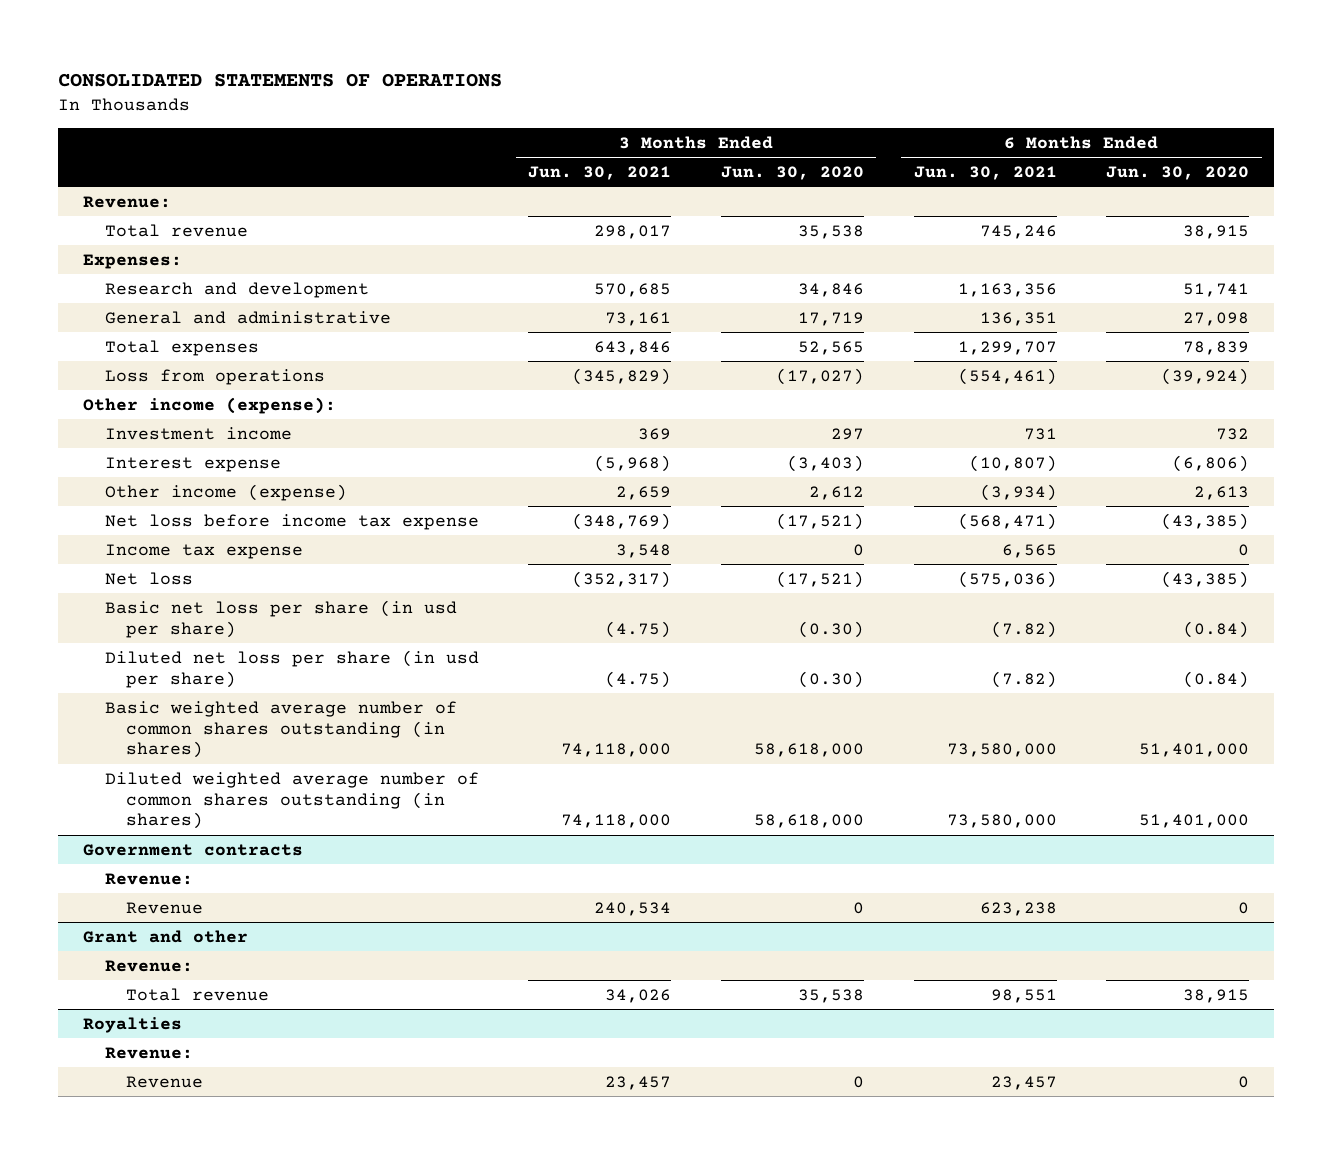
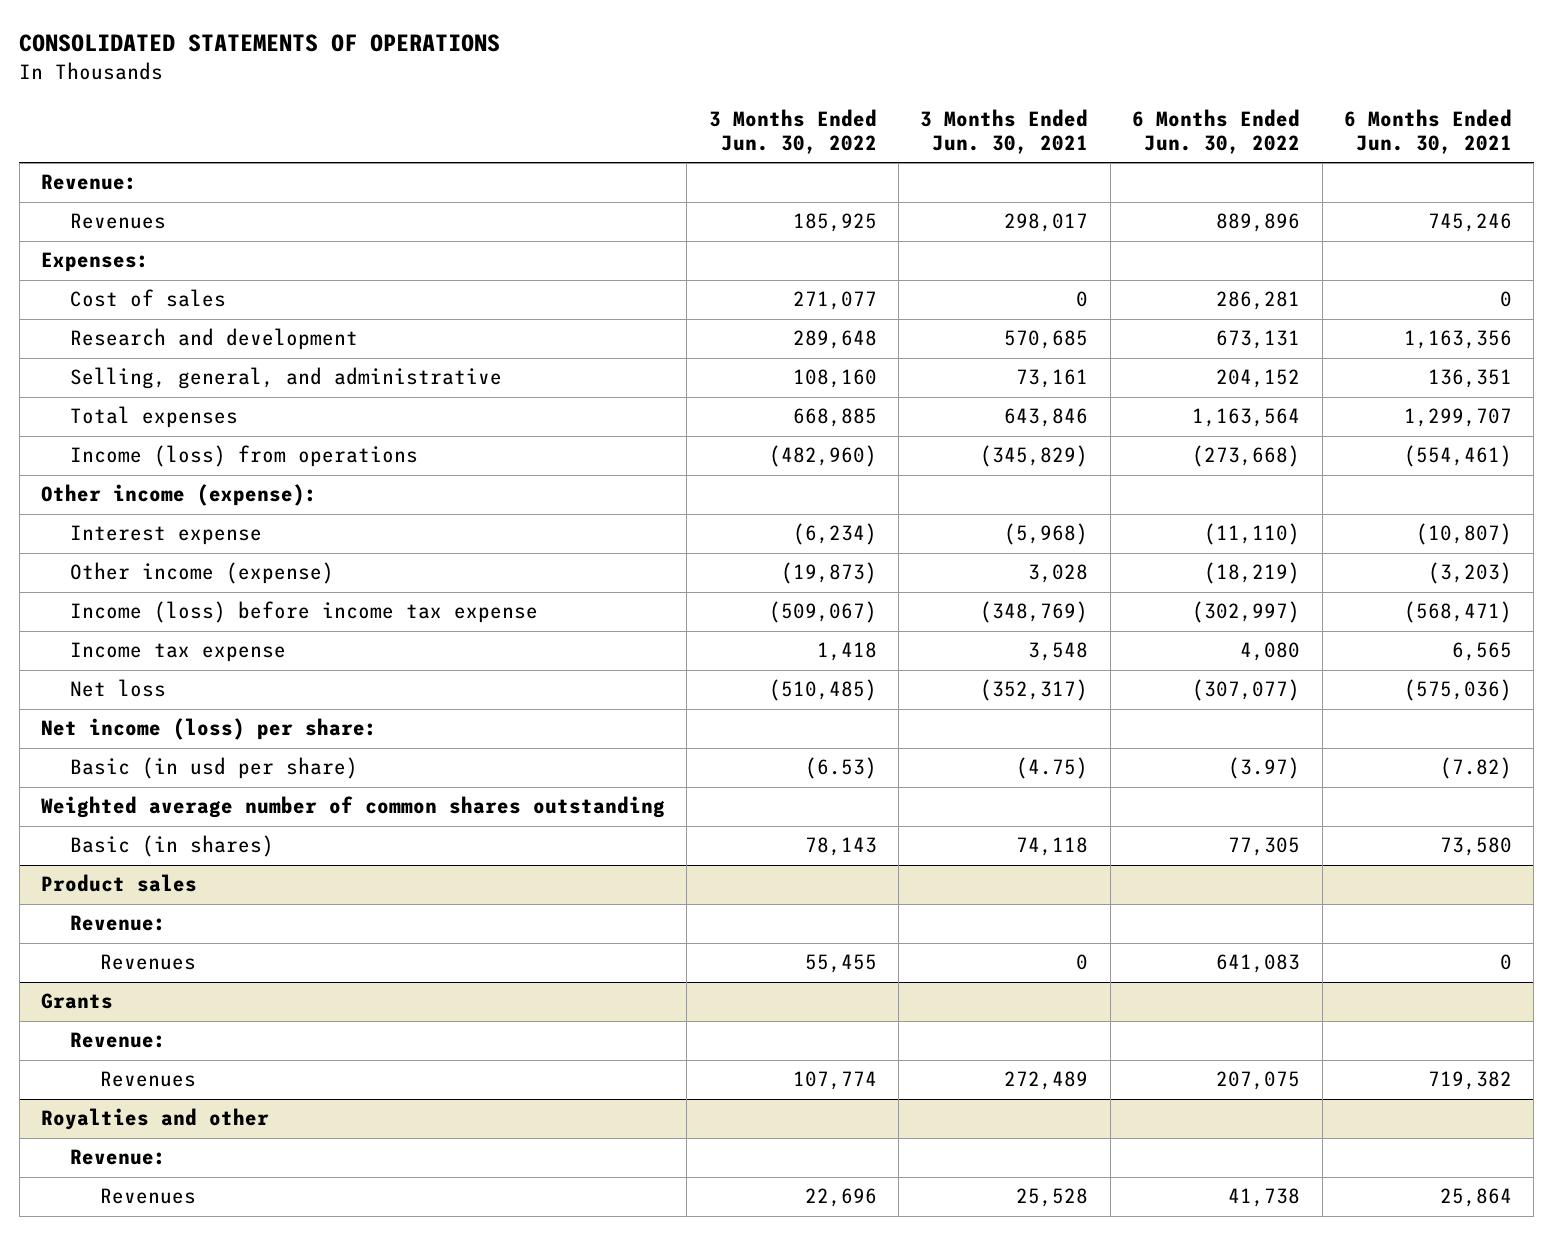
- | 3 Months Ended Jun. 30, 2021 | 3 Months Ended Jun. 30, 2020 | 6 Months Ended Jun. 30, 2021 | 6 Months Ended Jun. 30, 2020
+ | 3 Months Ended Jun. 30, 2022 | 3 Months Ended Jun. 30, 2021 | 6 Months Ended Jun. 30, 2022 | 6 Months Ended Jun. 30, 2021
- Total revenue | 298,017 | 35,538 | 745,246 | 38,915
+ Revenues | 185,925 | 298,017 | 889,896 | 745,246
+ Cost of sales | 271,077 | 0 | 286,281 | 0
- General and administrative | 73,161 | 17,719 | 136,351 | 27,098
+ Selling, general, and administrative | 108,160 | 73,161 | 204,152 | 136,351
- Loss from operations | (345,829) | (17,027) | (554,461) | (39,924)
+ Income (loss) from operations | (482,960) | (345,829) | (273,668) | (554,461)
- Investment income | 369 | 297 | 731 | 732
- Other income (expense) | 2,659 | 2,612 | (3,934) | 2,613
- Net loss before income tax expense | (348,769) | (17,521) | (568,471) | (43,385)
+ Other income (expense) | (19,873) | 3,028 | (18,219) | (3,203)
+ Income (loss) before income tax expense | (509,067) | (348,769) | (302,997) | (568,471)
- Basic net loss per share (in usd per share) | (4.75) | (0.30) | (7.82) | (0.84)
- Diluted net loss per share (in usd per share) | (4.75) | (0.30) | (7.82) | (0.84)
- Basic weighted average number of common shares outstanding (in shares) | 74,118,000 | 58,618,000 | 73,580,000 | 51,401,000
- Diluted weighted average number of common shares outstanding (in shares) | 74,118,000 | 58,618,000 | 73,580,000 | 51,401,000
- Government contracts
+ Net income (loss) per share:
+ Basic (in usd per share) | (6.53) | (4.75) | (3.97) | (7.82)
+ Weighted average number of common shares outstanding
+ Basic (in shares) | 78,143 | 74,118 | 77,305 | 73,580
+ Product sales
- Revenue | 240,534 | 0 | 623,238 | 0
- Grant and other
+ Revenues | 55,455 | 0 | 641,083 | 0
+ Grants
- Total revenue | 34,026 | 35,538 | 98,551 | 38,915
- Royalties
+ Revenues | 107,774 | 272,489 | 207,075 | 719,382
+ Royalties and other
- Revenue | 23,457 | 0 | 23,457 | 0
+ Revenues | 22,696 | 25,528 | 41,738 | 25,864

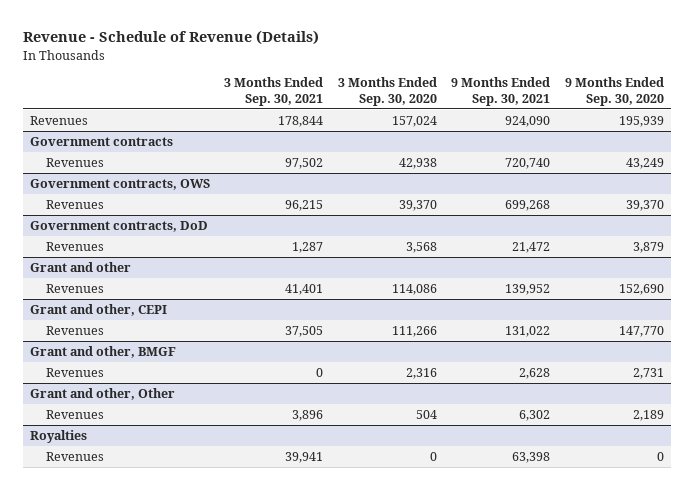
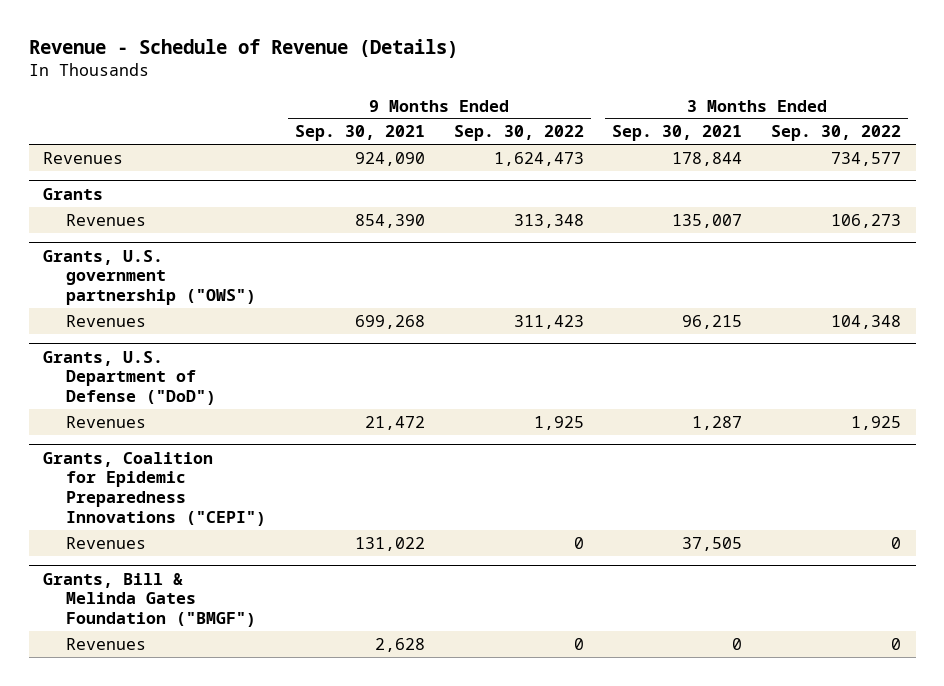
- | 3 Months Ended Sep. 30, 2021 | 3 Months Ended Sep. 30, 2020 | 9 Months Ended Sep. 30, 2021 | 9 Months Ended Sep. 30, 2020
+ | 9 Months Ended Sep. 30, 2021 | 9 Months Ended Sep. 30, 2022 | 3 Months Ended Sep. 30, 2021 | 3 Months Ended Sep. 30, 2022
- Government contracts
- Revenues | 97,502 | 42,938 | 720,740 | 43,249
- Government contracts, OWS
+ Grants
+ Revenues | 854,390 | 313,348 | 135,007 | 106,273
+ Grants, U.S. government partnership ("OWS")
- Government contracts, DoD
+ Grants, U.S. Department of Defense ("DoD")
- Grant and other
- Revenues | 41,401 | 114,086 | 139,952 | 152,690
- Grant and other, CEPI
+ Grants, Coalition for Epidemic Preparedness Innovations ("CEPI")
- Grant and other, BMGF
+ Grants, Bill & Melinda Gates Foundation ("BMGF")
- Grant and other, Other
- Revenues | 3,896 | 504 | 6,302 | 2,189
- Royalties
- Revenues | 39,941 | 0 | 63,398 | 0

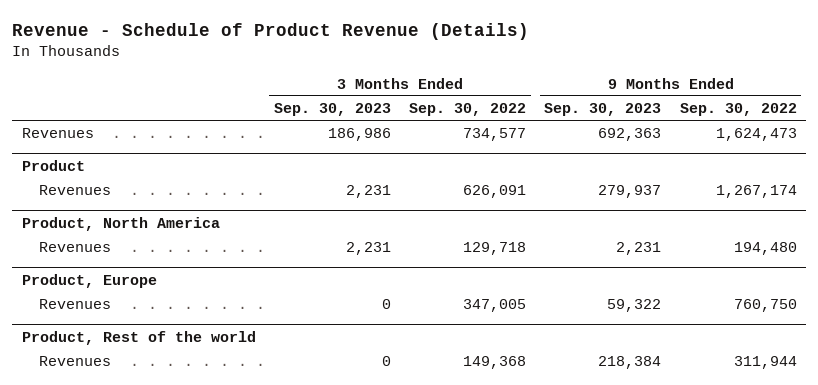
- Revenue - Schedule of Revenue (Details)
+ Revenue - Schedule of Product Revenue (Details)
- | 9 Months Ended Sep. 30, 2021 | 9 Months Ended Sep. 30, 2022 | 3 Months Ended Sep. 30, 2021 | 3 Months Ended Sep. 30, 2022
+ | 3 Months Ended Sep. 30, 2023 | 3 Months Ended Sep. 30, 2022 | 9 Months Ended Sep. 30, 2023 | 9 Months Ended Sep. 30, 2022
- Grants
- Revenues | 854,390 | 313,348 | 135,007 | 106,273
- Grants, U.S. government partnership ("OWS")
- Revenues | 699,268 | 311,423 | 96,215 | 104,348
- Grants, U.S. Department of Defense ("DoD")
- Revenues | 21,472 | 1,925 | 1,287 | 1,925
- Grants, Coalition for Epidemic Preparedness Innovations ("CEPI")
- Revenues | 131,022 | 0 | 37,505 | 0
- Grants, Bill & Melinda Gates Foundation ("BMGF")
- Revenues | 2,628 | 0 | 0 | 0
+ Product
+ Revenues | 2,231 | 626,091 | 279,937 | 1,267,174
+ Product, North America
+ Revenues | 2,231 | 129,718 | 2,231 | 194,480
+ Product, Europe
+ Revenues | 0 | 347,005 | 59,322 | 760,750
+ Product, Rest of the world
+ Revenues | 0 | 149,368 | 218,384 | 311,944

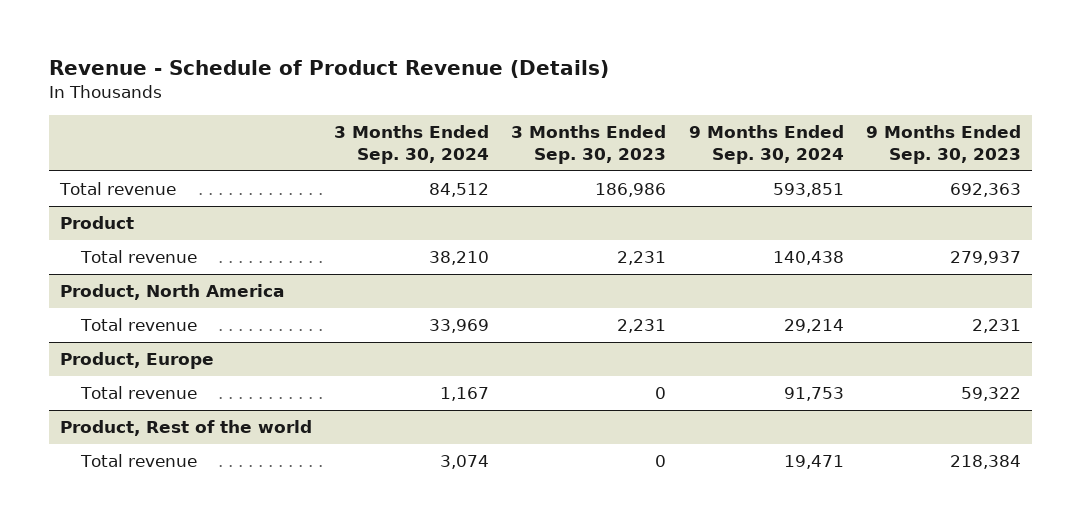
- | 3 Months Ended Sep. 30, 2023 | 3 Months Ended Sep. 30, 2022 | 9 Months Ended Sep. 30, 2023 | 9 Months Ended Sep. 30, 2022
+ | 3 Months Ended Sep. 30, 2024 | 3 Months Ended Sep. 30, 2023 | 9 Months Ended Sep. 30, 2024 | 9 Months Ended Sep. 30, 2023
- Revenues | 186,986 | 734,577 | 692,363 | 1,624,473
+ Total revenue | 84,512 | 186,986 | 593,851 | 692,363
@ Product
- Revenues | 2,231 | 626,091 | 279,937 | 1,267,174
+ Total revenue | 38,210 | 2,231 | 140,438 | 279,937
@ Product, North America
- Revenues | 2,231 | 129,718 | 2,231 | 194,480
+ Total revenue | 33,969 | 2,231 | 29,214 | 2,231
@ Product, Europe
- Revenues | 0 | 347,005 | 59,322 | 760,750
+ Total revenue | 1,167 | 0 | 91,753 | 59,322
@ Product, Rest of the world
- Revenues | 0 | 149,368 | 218,384 | 311,944
+ Total revenue | 3,074 | 0 | 19,471 | 218,384

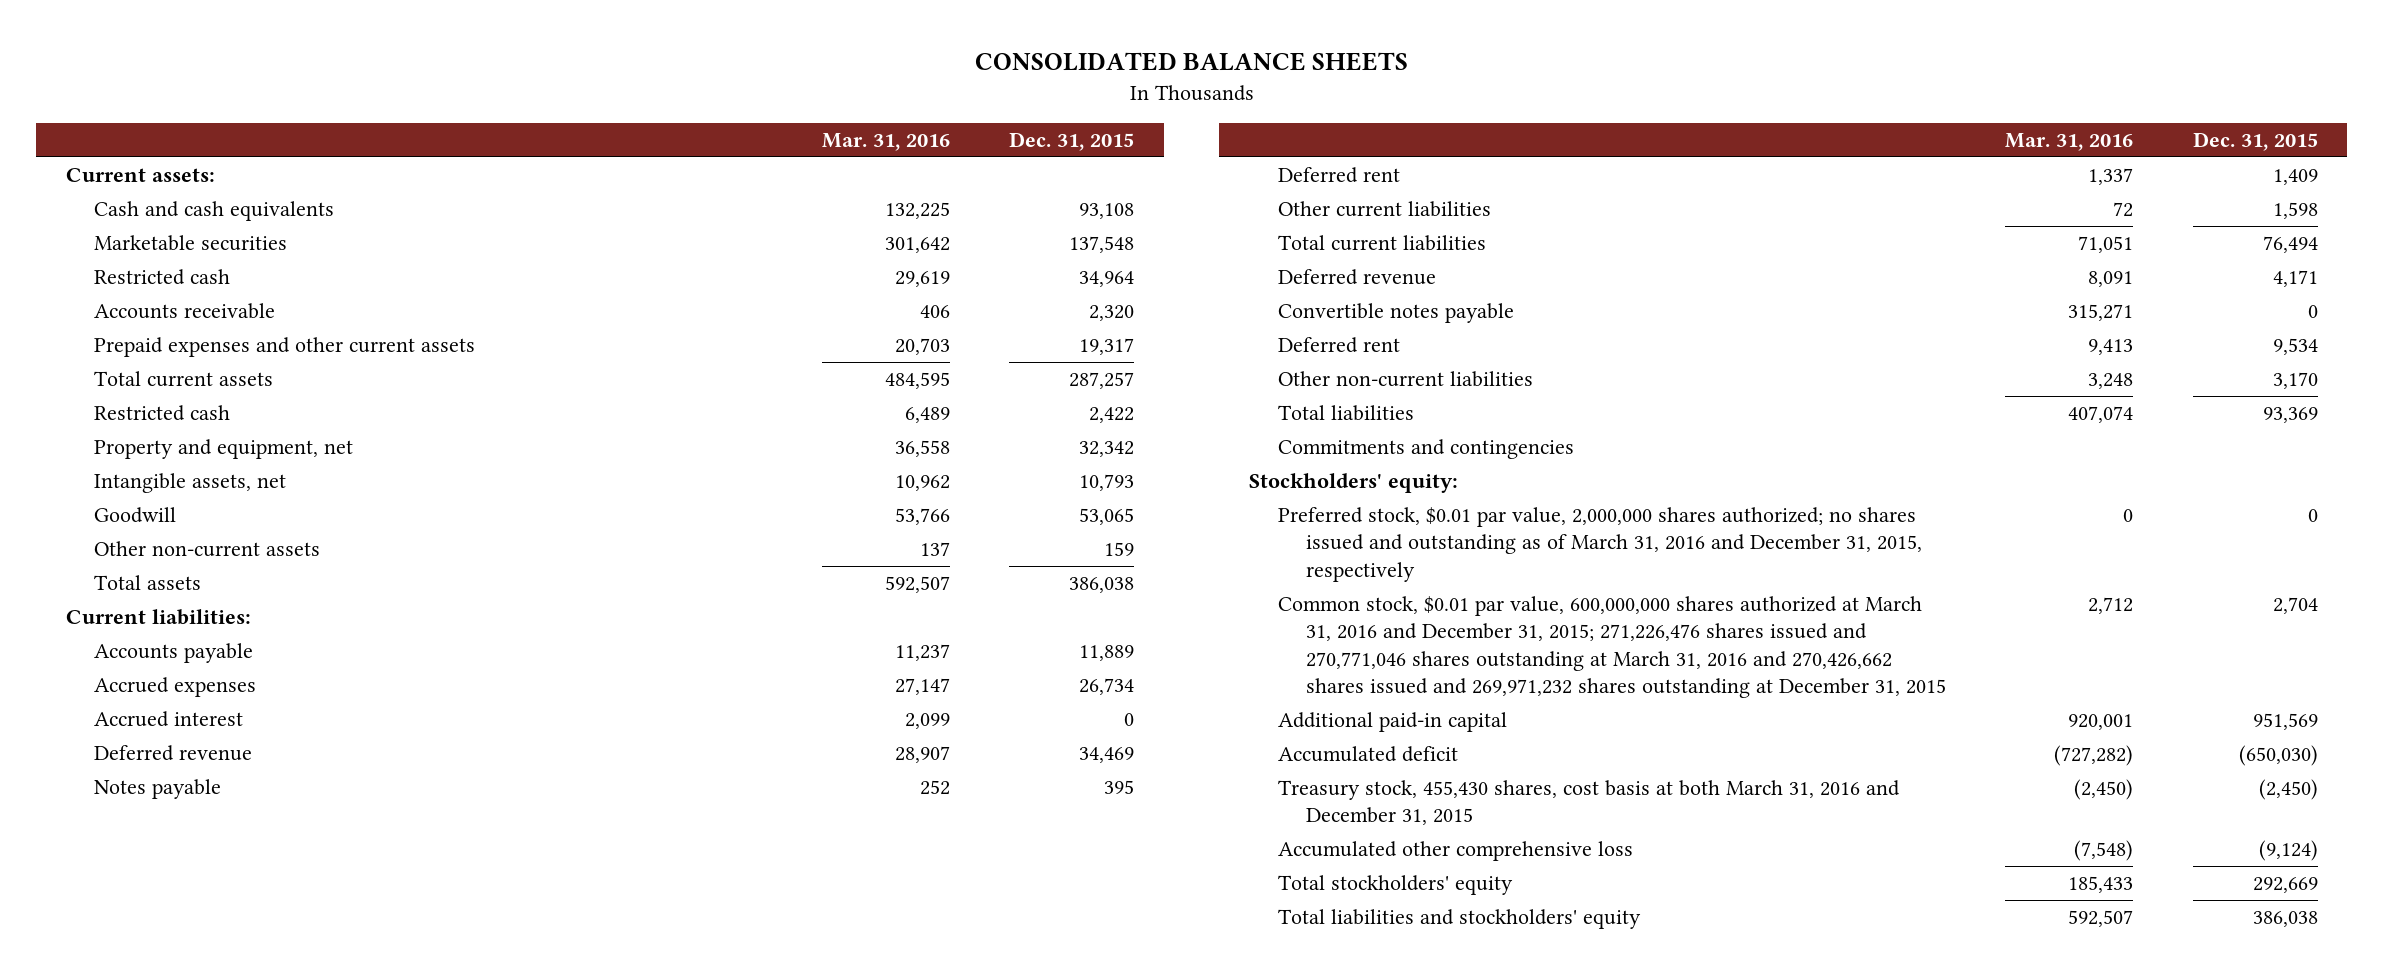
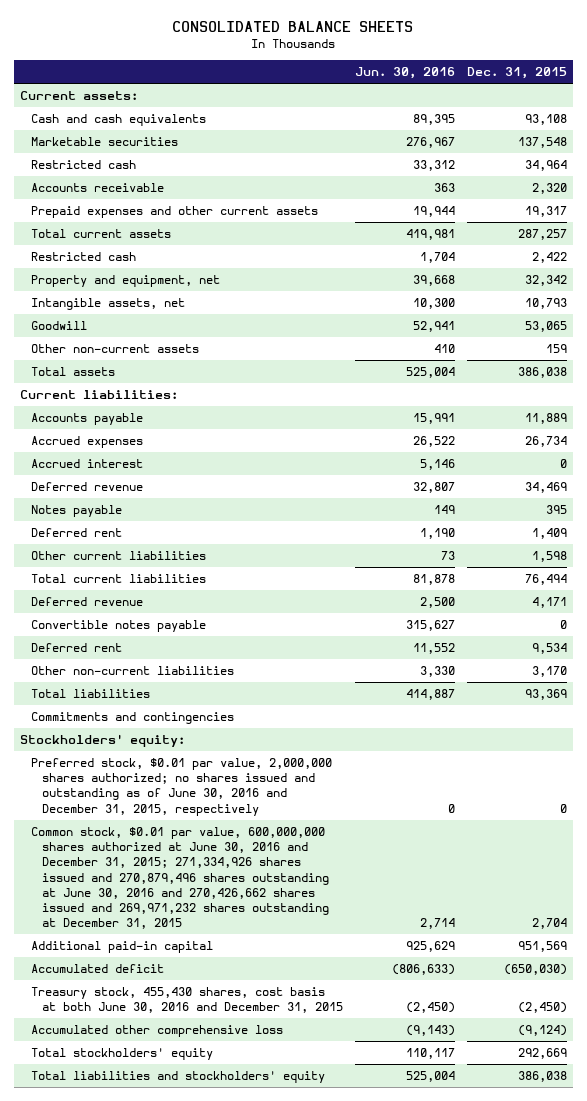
- | Mar. 31, 2016 | Dec. 31, 2015
+ | Jun. 30, 2016 | Dec. 31, 2015
- Preferred stock, $0.01 par value, 2,000,000 shares authorized; no shares issued and outstanding as of March 31, 2016 and December 31, 2015, respectively | 0 | 0
- Common stock, $0.01 par value, 600,000,000 shares authorized at March 31, 2016 and December 31, 2015; 271,226,476 shares issued and 270,771,046 shares outstanding at March 31, 2016 and 270,426,662 shares issued and 269,971,232 shares outstanding at December 31, 2015 | 2,712 | 2,704
+ Preferred stock, $0.01 par value, 2,000,000 shares authorized; no shares issued and outstanding as of June 30, 2016 and December 31, 2015, respectively | 0 | 0
+ Common stock, $0.01 par value, 600,000,000 shares authorized at June 30, 2016 and December 31, 2015; 271,334,926 shares issued and 270,879,496 shares outstanding at June 30, 2016 and 270,426,662 shares issued and 269,971,232 shares outstanding at December 31, 2015 | 2,714 | 2,704
- Treasury stock, 455,430 shares, cost basis at both March 31, 2016 and December 31, 2015 | (2,450) | (2,450)
+ Treasury stock, 455,430 shares, cost basis at both June 30, 2016 and December 31, 2015 | (2,450) | (2,450)

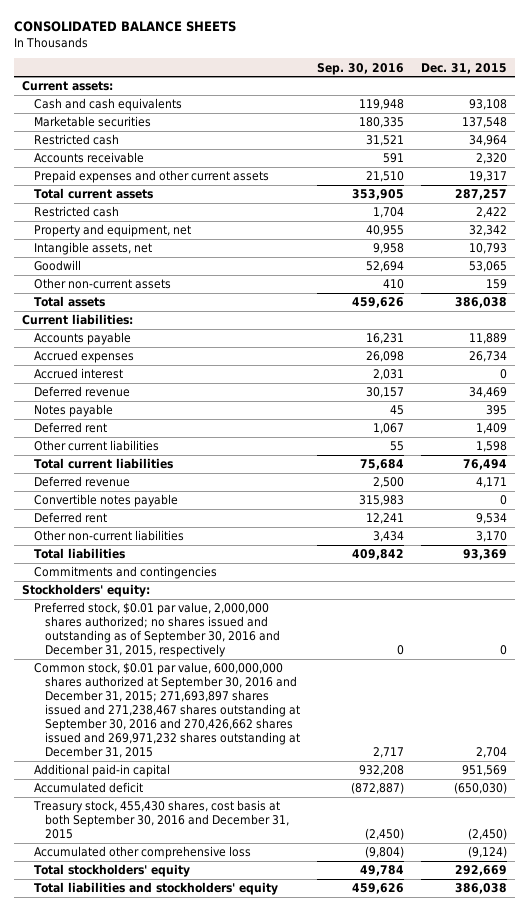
- | Jun. 30, 2016 | Dec. 31, 2015
+ | Sep. 30, 2016 | Dec. 31, 2015
- Preferred stock, $0.01 par value, 2,000,000 shares authorized; no shares issued and outstanding as of June 30, 2016 and December 31, 2015, respectively | 0 | 0
- Common stock, $0.01 par value, 600,000,000 shares authorized at June 30, 2016 and December 31, 2015; 271,334,926 shares issued and 270,879,496 shares outstanding at June 30, 2016 and 270,426,662 shares issued and 269,971,232 shares outstanding at December 31, 2015 | 2,714 | 2,704
+ Preferred stock, $0.01 par value, 2,000,000 shares authorized; no shares issued and outstanding as of September 30, 2016 and December 31, 2015, respectively | 0 | 0
+ Common stock, $0.01 par value, 600,000,000 shares authorized at September 30, 2016 and December 31, 2015; 271,693,897 shares issued and 271,238,467 shares outstanding at September 30, 2016 and 270,426,662 shares issued and 269,971,232 shares outstanding at December 31, 2015 | 2,717 | 2,704
- Treasury stock, 455,430 shares, cost basis at both June 30, 2016 and December 31, 2015 | (2,450) | (2,450)
+ Treasury stock, 455,430 shares, cost basis at both September 30, 2016 and December 31, 2015 | (2,450) | (2,450)

